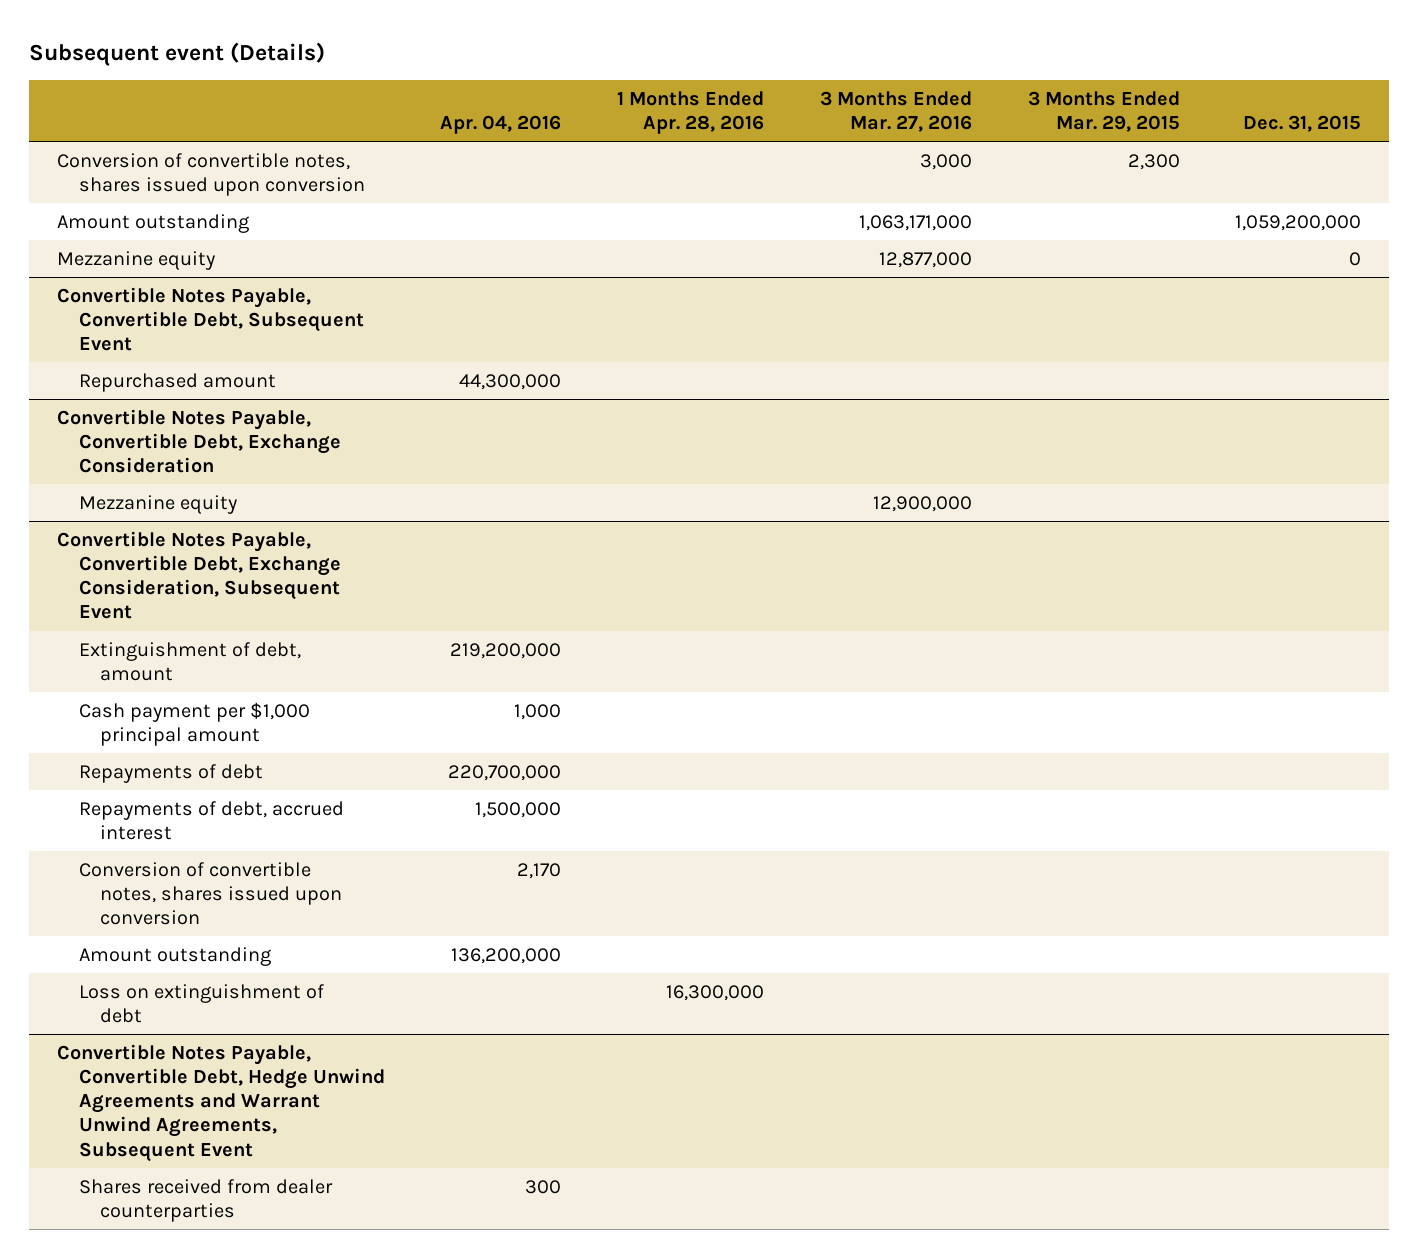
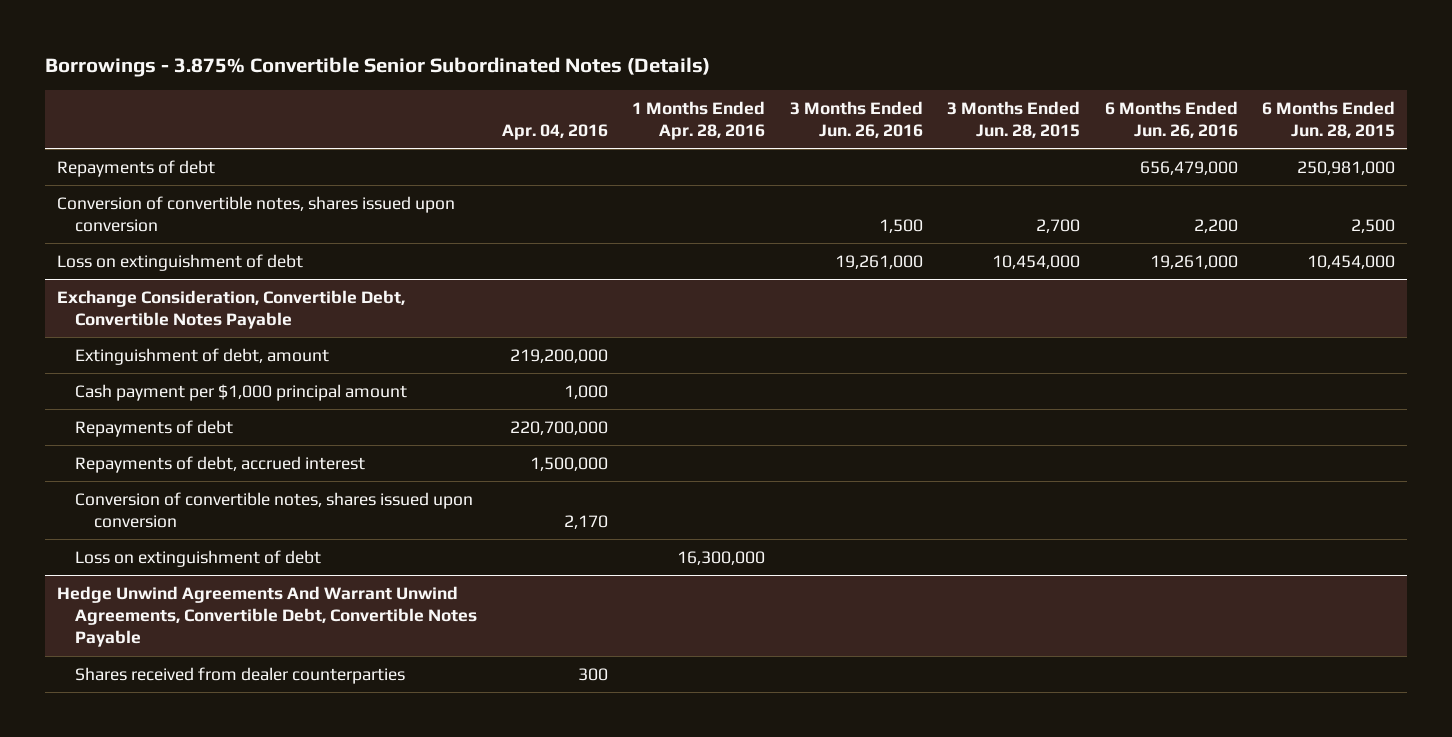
- Subsequent event (Details)
+ Borrowings - 3.875% Convertible Senior Subordinated Notes (Details)
- | Apr. 04, 2016 | 1 Months Ended Apr. 28, 2016 | 3 Months Ended Mar. 27, 2016 | 3 Months Ended Mar. 29, 2015 | Dec. 31, 2015
+ | Apr. 04, 2016 | 1 Months Ended Apr. 28, 2016 | 3 Months Ended Jun. 26, 2016 | 3 Months Ended Jun. 28, 2015 | 6 Months Ended Jun. 26, 2016 | 6 Months Ended Jun. 28, 2015
+ Repayments of debt | | | | | 656,479,000 | 250,981,000
- Amount outstanding | | | 1,063,171,000 | | 1,059,200,000
- Mezzanine equity | | | 12,877,000 | | 0
- Convertible Notes Payable, Convertible Debt, Subsequent Event
- Repurchased amount | 44,300,000 | | | |
- Convertible Notes Payable, Convertible Debt, Exchange Consideration
- Mezzanine equity | | | 12,900,000 | |
- Convertible Notes Payable, Convertible Debt, Exchange Consideration, Subsequent Event
+ Loss on extinguishment of debt | | | 19,261,000 | 10,454,000 | 19,261,000 | 10,454,000
+ Exchange Consideration, Convertible Debt, Convertible Notes Payable
- Amount outstanding | 136,200,000 | | | |
- Convertible Notes Payable, Convertible Debt, Hedge Unwind Agreements and Warrant Unwind Agreements, Subsequent Event
+ Hedge Unwind Agreements And Warrant Unwind Agreements, Convertible Debt, Convertible Notes Payable

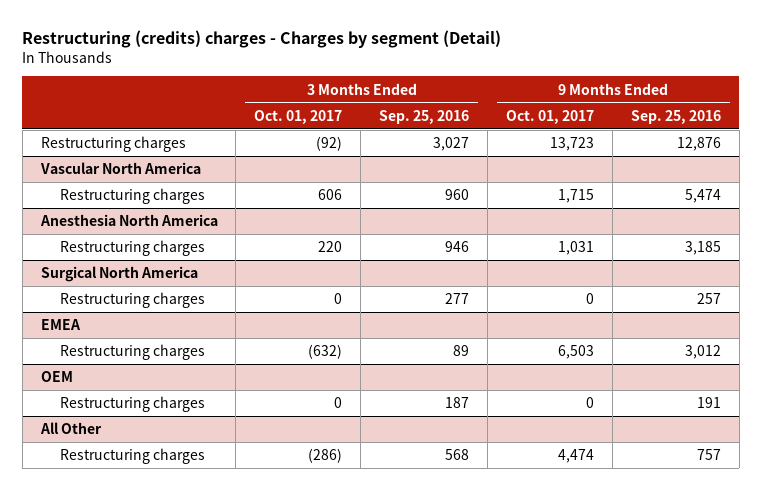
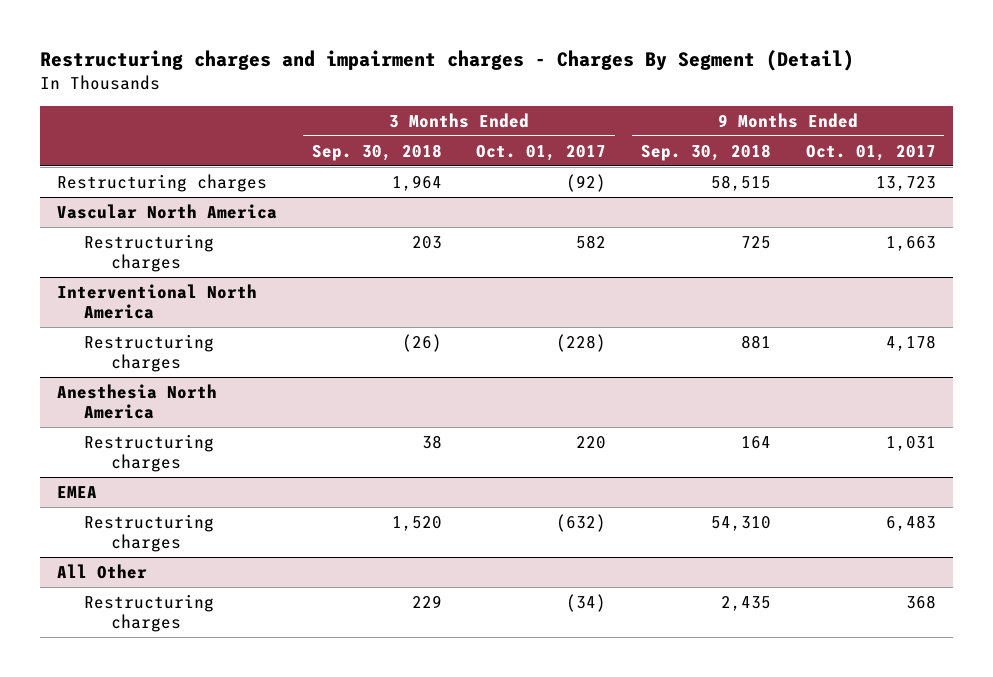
- Restructuring (credits) charges - Charges by segment (Detail)
+ Restructuring charges and impairment charges - Charges By Segment (Detail)
- | 3 Months Ended Oct. 01, 2017 | 3 Months Ended Sep. 25, 2016 | 9 Months Ended Oct. 01, 2017 | 9 Months Ended Sep. 25, 2016
+ | 3 Months Ended Sep. 30, 2018 | 3 Months Ended Oct. 01, 2017 | 9 Months Ended Sep. 30, 2018 | 9 Months Ended Oct. 01, 2017
@ Vascular North America
- Restructuring charges | 606 | 960 | 1,715 | 5,474
+ Restructuring charges | 203 | 582 | 725 | 1,663
+ Interventional North America
+ Restructuring charges | (26) | (228) | 881 | 4,178
- Surgical North America
- Restructuring charges | 0 | 277 | 0 | 257
@ EMEA
- Restructuring charges | (632) | 89 | 6,503 | 3,012
- OEM
- Restructuring charges | 0 | 187 | 0 | 191
@ EMEA
+ Restructuring charges | 1,520 | (632) | 54,310 | 6,483
@ All Other
- Restructuring charges | (286) | 568 | 4,474 | 757
+ Restructuring charges | 229 | (34) | 2,435 | 368

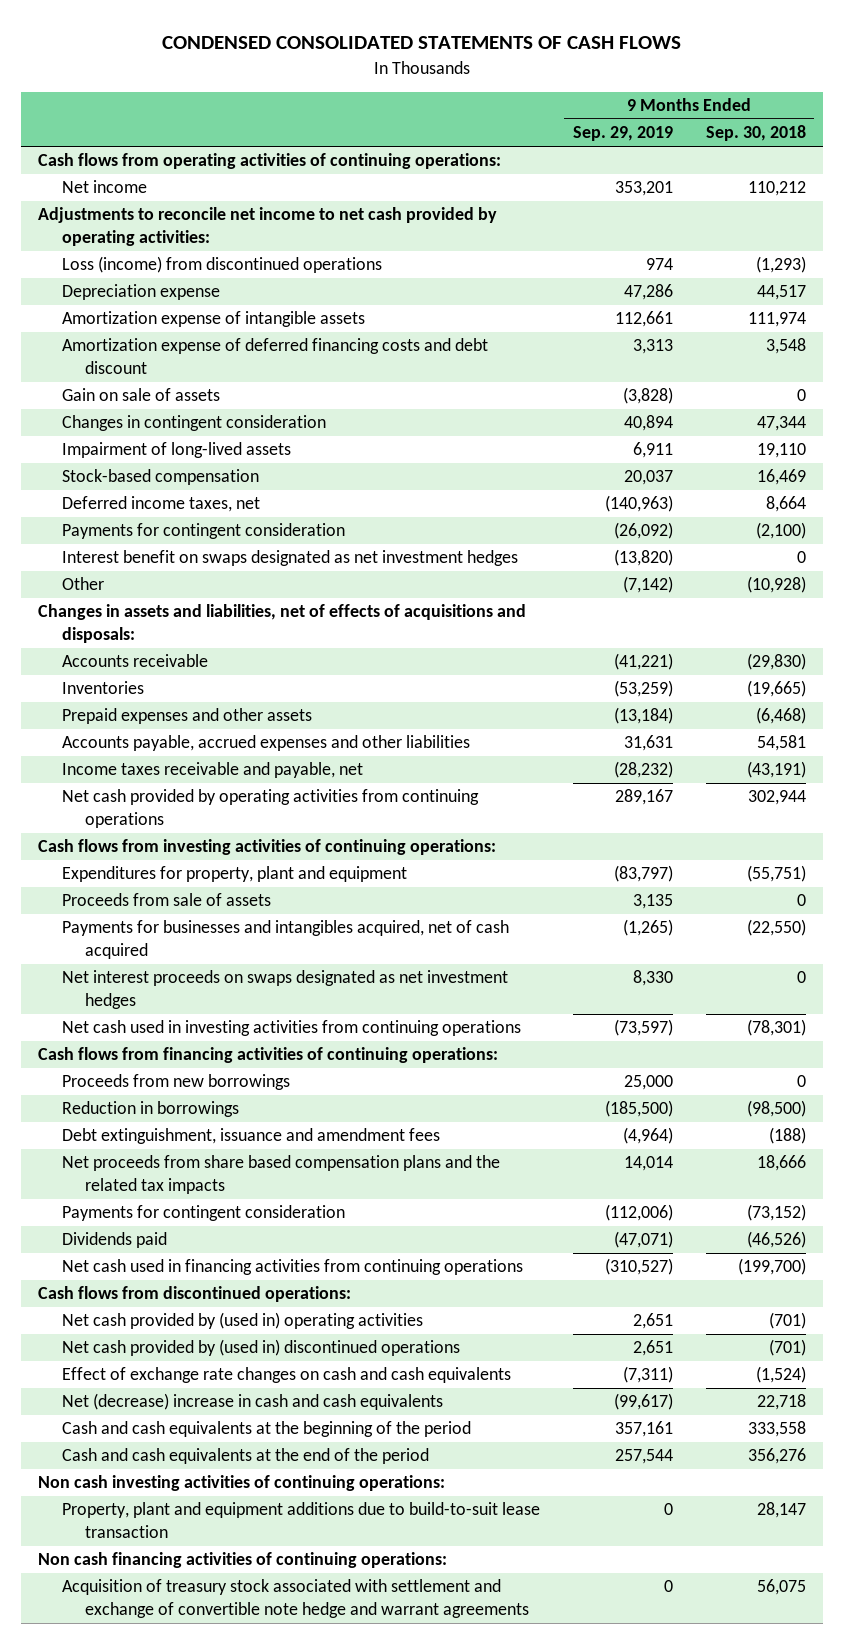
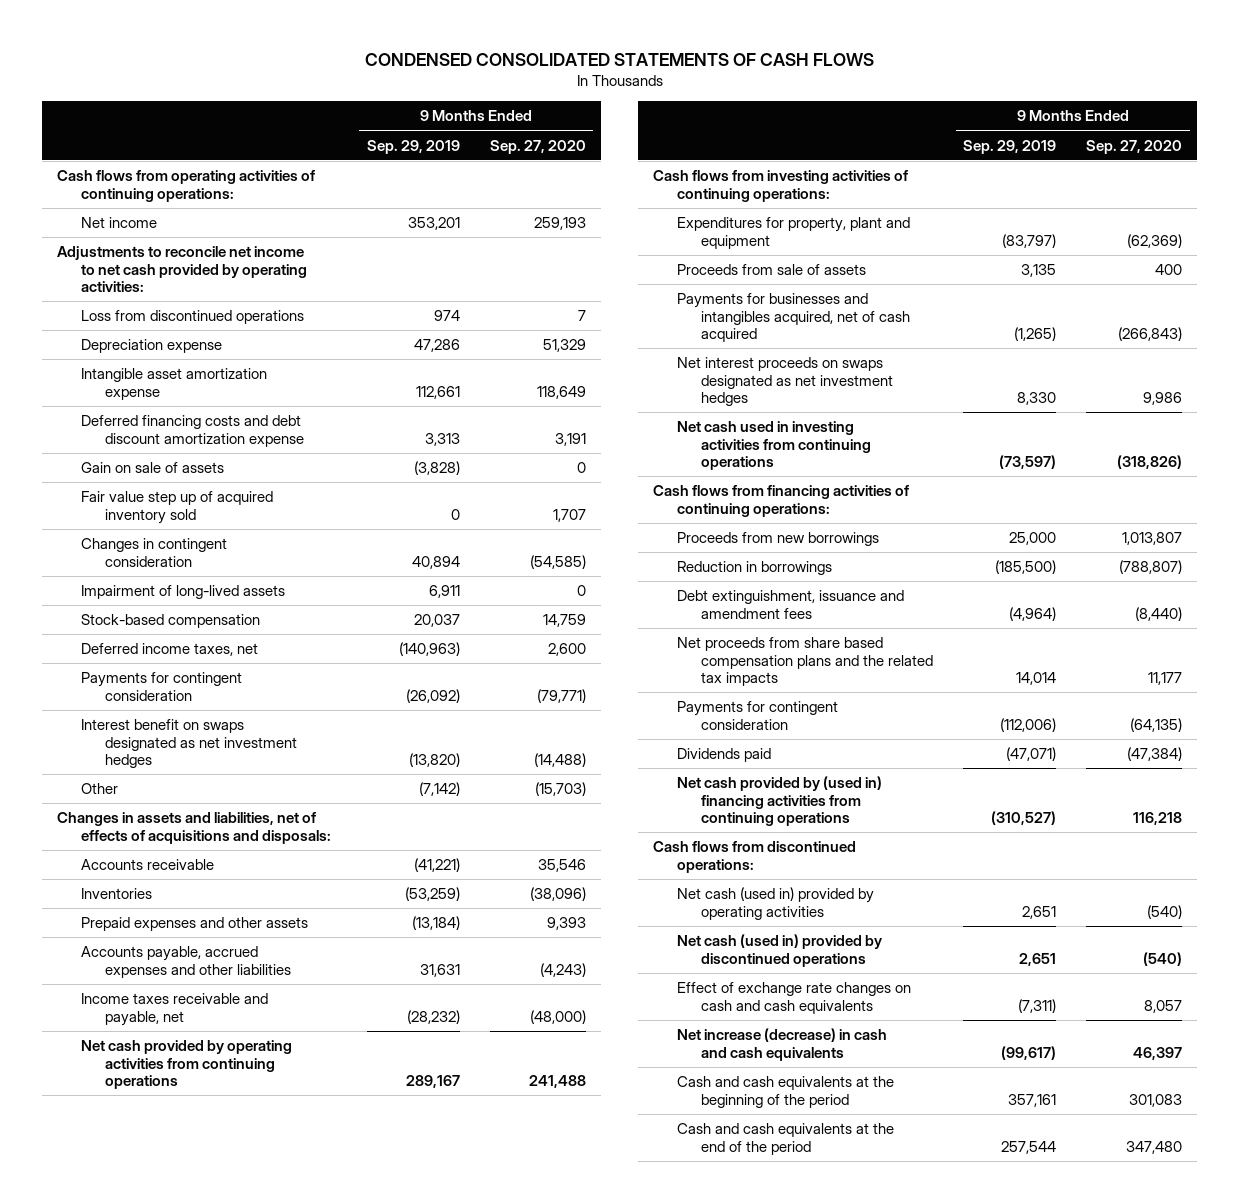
- | 9 Months Ended Sep. 29, 2019 | 9 Months Ended Sep. 30, 2018
+ | 9 Months Ended Sep. 29, 2019 | 9 Months Ended Sep. 27, 2020
- Loss (income) from discontinued operations | 974 | (1,293)
+ Loss from discontinued operations | 974 | 7
- Amortization expense of intangible assets | 112,661 | 111,974
- Amortization expense of deferred financing costs and debt discount | 3,313 | 3,548
+ Intangible asset amortization expense | 112,661 | 118,649
+ Deferred financing costs and debt discount amortization expense | 3,313 | 3,191
+ Fair value step up of acquired inventory sold | 0 | 1,707
- Net cash used in financing activities from continuing operations | (310,527) | (199,700)
+ Net cash provided by (used in) financing activities from continuing operations | (310,527) | 116,218
- Net cash provided by (used in) operating activities | 2,651 | (701)
- Net cash provided by (used in) discontinued operations | 2,651 | (701)
+ Net cash (used in) provided by operating activities | 2,651 | (540)
+ Net cash (used in) provided by discontinued operations | 2,651 | (540)
- Net (decrease) increase in cash and cash equivalents | (99,617) | 22,718
+ Net increase (decrease) in cash and cash equivalents | (99,617) | 46,397
- Non cash investing activities of continuing operations:
- Property, plant and equipment additions due to build-to-suit lease transaction | 0 | 28,147
- Non cash financing activities of continuing operations:
- Acquisition of treasury stock associated with settlement and exchange of convertible note hedge and warrant agreements | 0 | 56,075

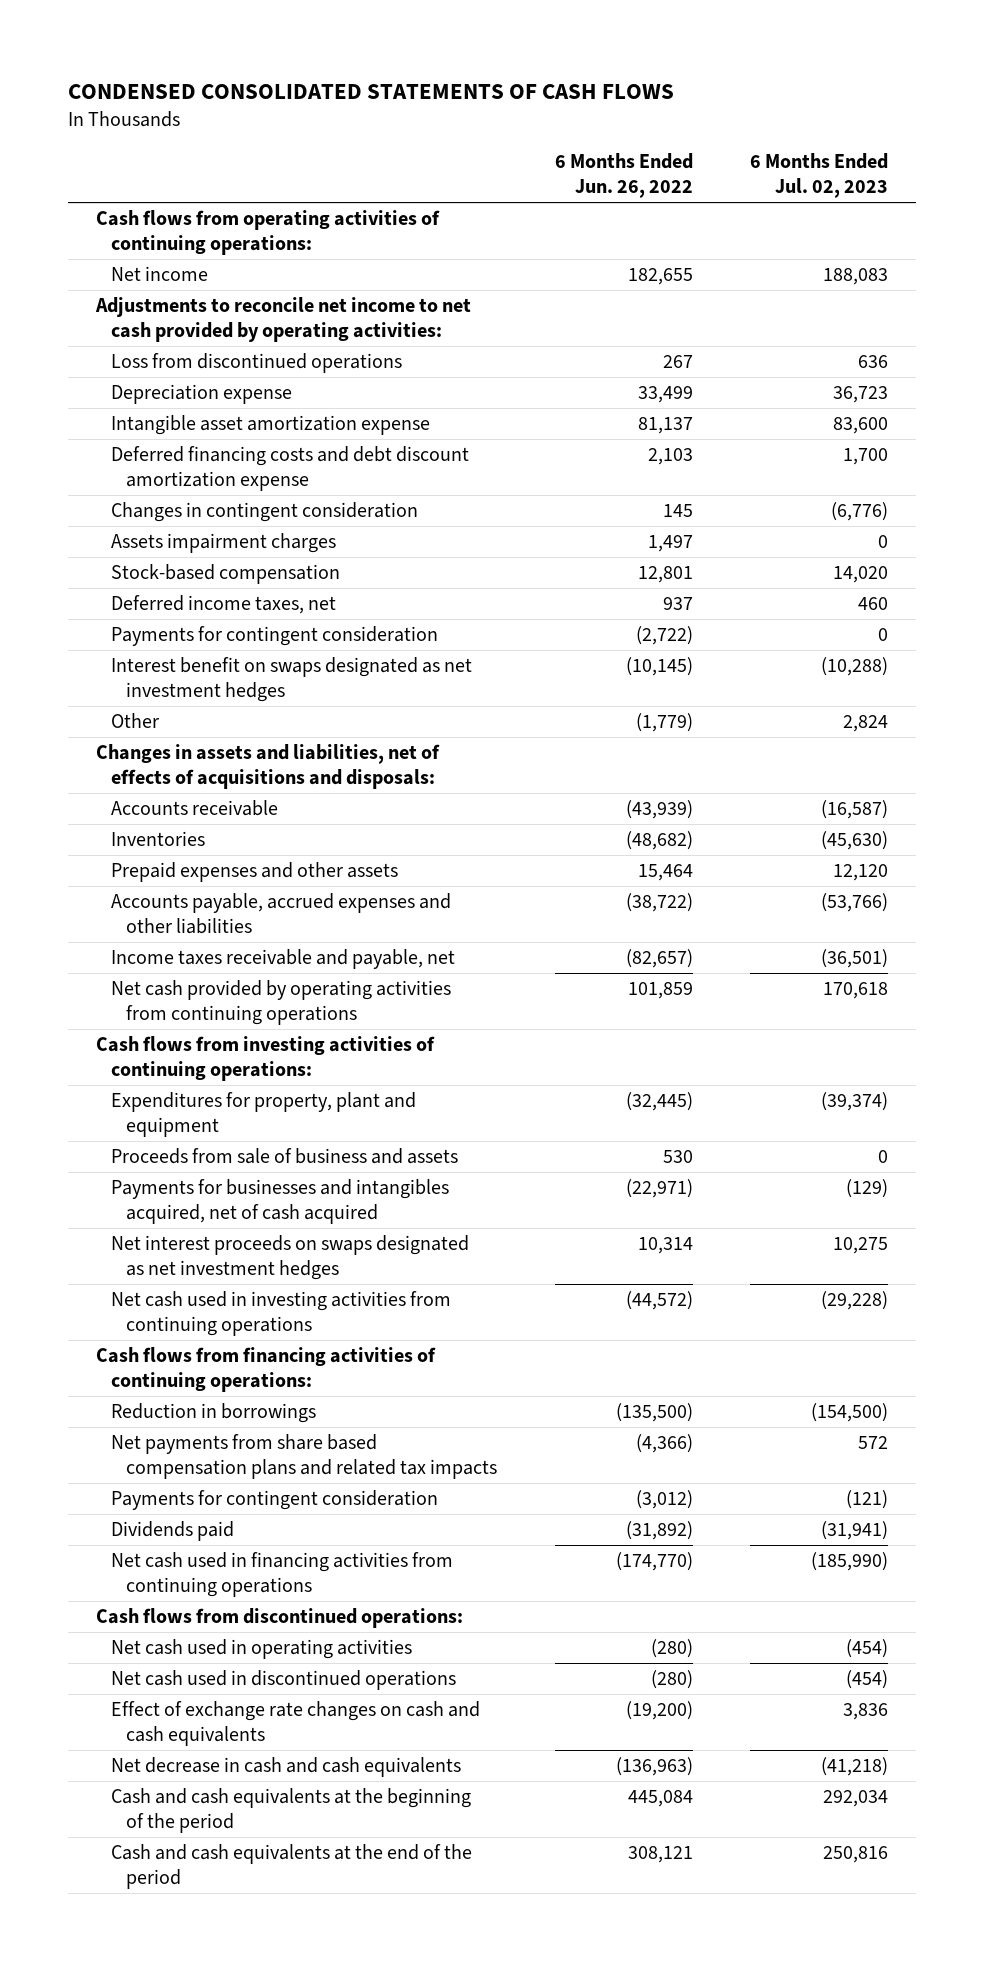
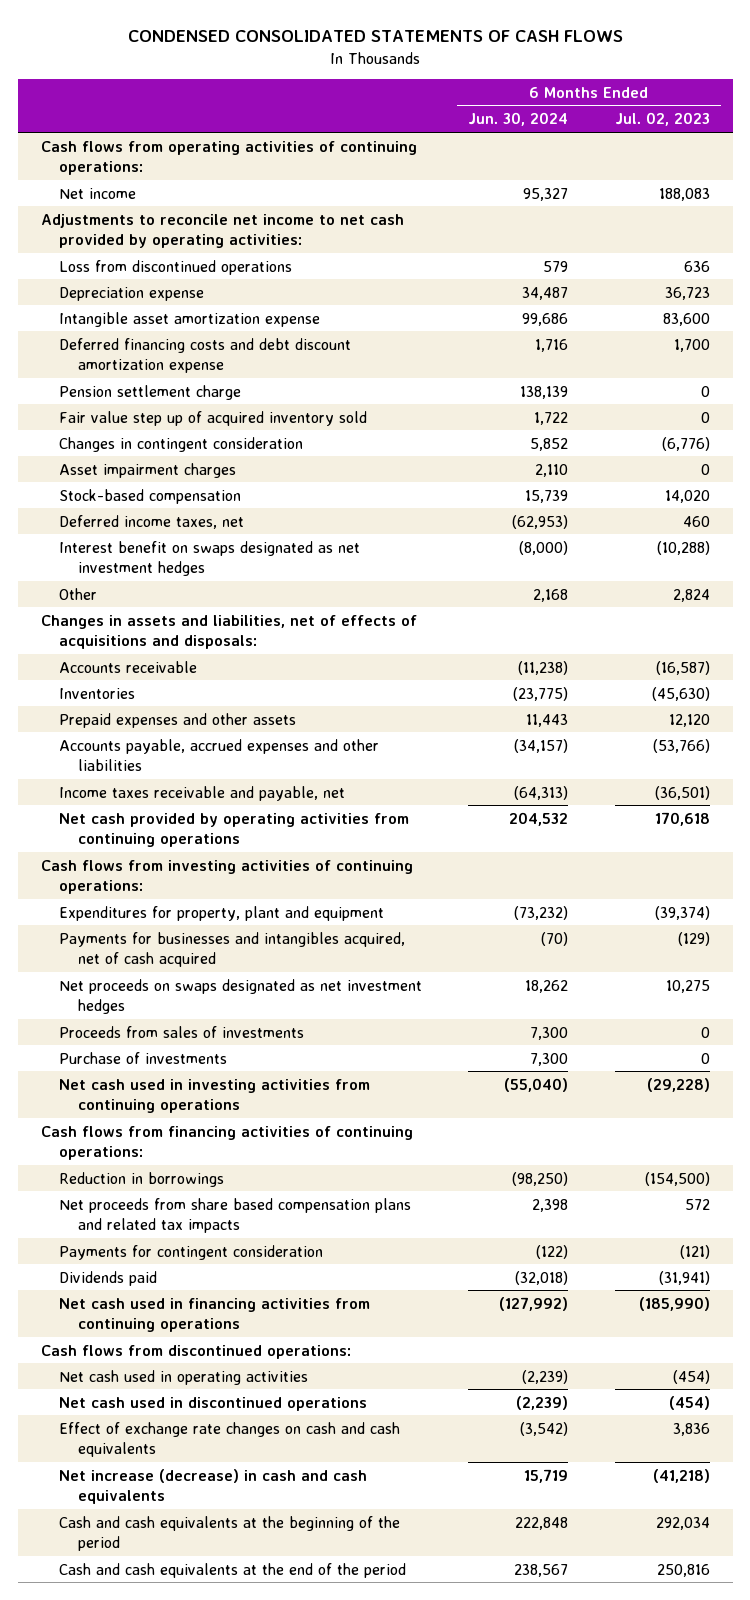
- | 6 Months Ended Jun. 26, 2022 | 6 Months Ended Jul. 02, 2023
+ | 6 Months Ended Jun. 30, 2024 | 6 Months Ended Jul. 02, 2023
+ Pension settlement charge | 138,139 | 0
+ Fair value step up of acquired inventory sold | 1,722 | 0
- Assets impairment charges | 1,497 | 0
+ Asset impairment charges | 2,110 | 0
- Payments for contingent consideration | (2,722) | 0
- Proceeds from sale of business and assets | 530 | 0
- Net interest proceeds on swaps designated as net investment hedges | 10,314 | 10,275
+ Net proceeds on swaps designated as net investment hedges | 18,262 | 10,275
+ Proceeds from sales of investments | 7,300 | 0
+ Purchase of investments | 7,300 | 0
- Net payments from share based compensation plans and related tax impacts | (4,366) | 572
+ Net proceeds from share based compensation plans and related tax impacts | 2,398 | 572
- Net decrease in cash and cash equivalents | (136,963) | (41,218)
+ Net increase (decrease) in cash and cash equivalents | 15,719 | (41,218)

